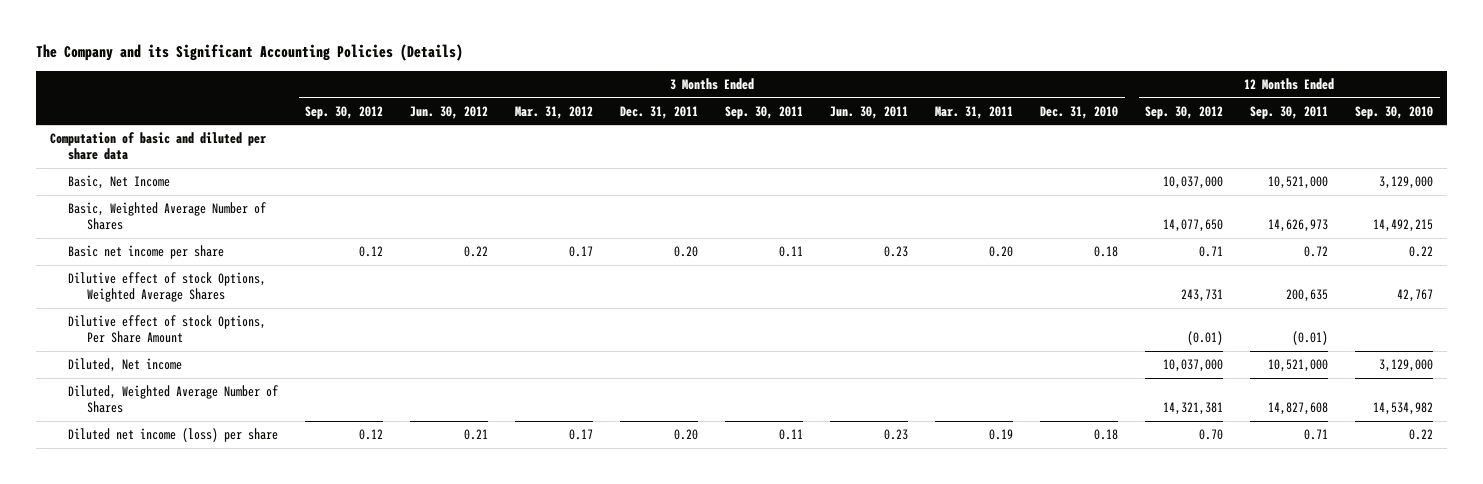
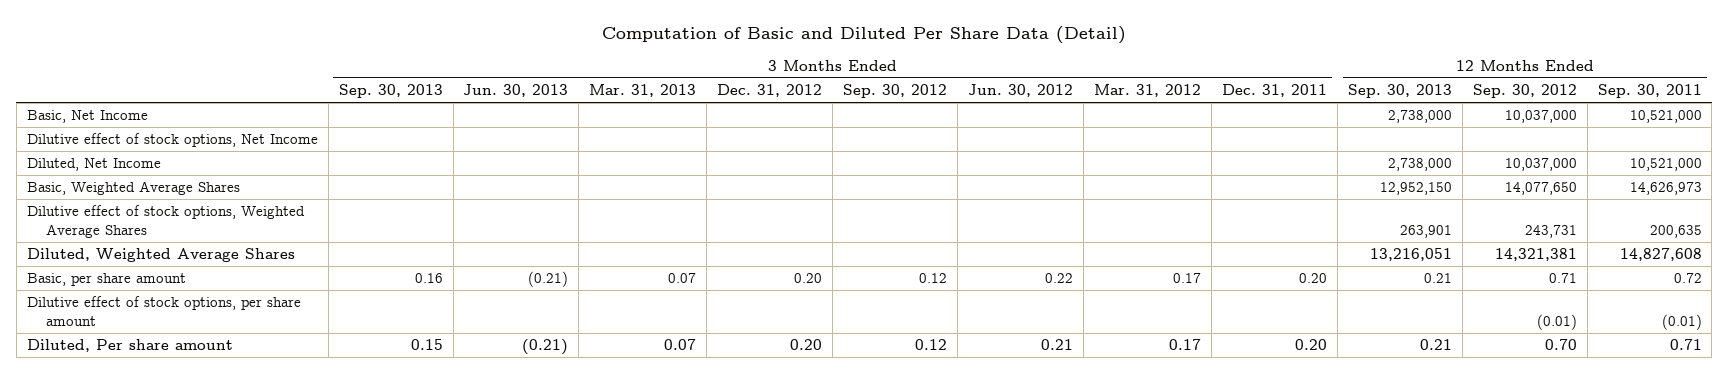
- The Company and its Significant Accounting Policies (Details)
+ Computation of Basic and Diluted Per Share Data (Detail)
- | 3 Months Ended Sep. 30, 2012 | 3 Months Ended Jun. 30, 2012 | 3 Months Ended Mar. 31, 2012 | 3 Months Ended Dec. 31, 2011 | 3 Months Ended Sep. 30, 2011 | 3 Months Ended Jun. 30, 2011 | 3 Months Ended Mar. 31, 2011 | 3 Months Ended Dec. 31, 2010 | 12 Months Ended Sep. 30, 2012 | 12 Months Ended Sep. 30, 2011 | 12 Months Ended Sep. 30, 2010
+ | 3 Months Ended Sep. 30, 2013 | 3 Months Ended Jun. 30, 2013 | 3 Months Ended Mar. 31, 2013 | 3 Months Ended Dec. 31, 2012 | 3 Months Ended Sep. 30, 2012 | 3 Months Ended Jun. 30, 2012 | 3 Months Ended Mar. 31, 2012 | 3 Months Ended Dec. 31, 2011 | 12 Months Ended Sep. 30, 2013 | 12 Months Ended Sep. 30, 2012 | 12 Months Ended Sep. 30, 2011
- Computation of basic and diluted per share data
- Basic, Weighted Average Number of Shares | | | | | | | | | 14,077,650 | 14,626,973 | 14,492,215
- Basic net income per share | 0.12 | 0.22 | 0.17 | 0.20 | 0.11 | 0.23 | 0.20 | 0.18 | 0.71 | 0.72 | 0.22
- Dilutive effect of stock Options, Weighted Average Shares | | | | | | | | | 243,731 | 200,635 | 42,767
- Dilutive effect of stock Options, Per Share Amount | | | | | | | | | (0.01) | (0.01) |
- Diluted, Net income | | | | | | | | | 10,037,000 | 10,521,000 | 3,129,000
- Diluted, Weighted Average Number of Shares | | | | | | | | | 14,321,381 | 14,827,608 | 14,534,982
- Diluted net income (loss) per share | 0.12 | 0.21 | 0.17 | 0.20 | 0.11 | 0.23 | 0.19 | 0.18 | 0.70 | 0.71 | 0.22
+ Dilutive effect of stock options, Net Income
+ Diluted, Net Income | | | | | | | | | 2,738,000 | 10,037,000 | 10,521,000
+ Basic, Weighted Average Shares | | | | | | | | | 12,952,150 | 14,077,650 | 14,626,973
+ Dilutive effect of stock options, Weighted Average Shares | | | | | | | | | 263,901 | 243,731 | 200,635
+ Diluted, Weighted Average Shares | | | | | | | | | 13,216,051 | 14,321,381 | 14,827,608
+ Basic, per share amount | 0.16 | (0.21) | 0.07 | 0.20 | 0.12 | 0.22 | 0.17 | 0.20 | 0.21 | 0.71 | 0.72
+ Dilutive effect of stock options, per share amount | | | | | | | | | | (0.01) | (0.01)
+ Diluted, Per share amount | 0.15 | (0.21) | 0.07 | 0.20 | 0.12 | 0.21 | 0.17 | 0.20 | 0.21 | 0.70 | 0.71

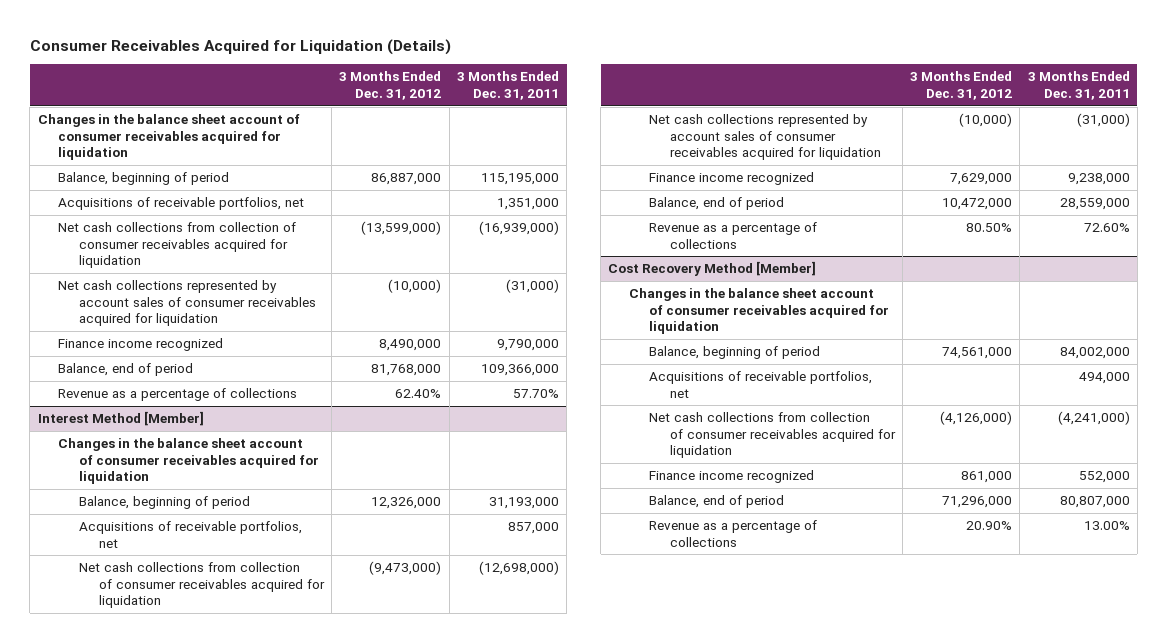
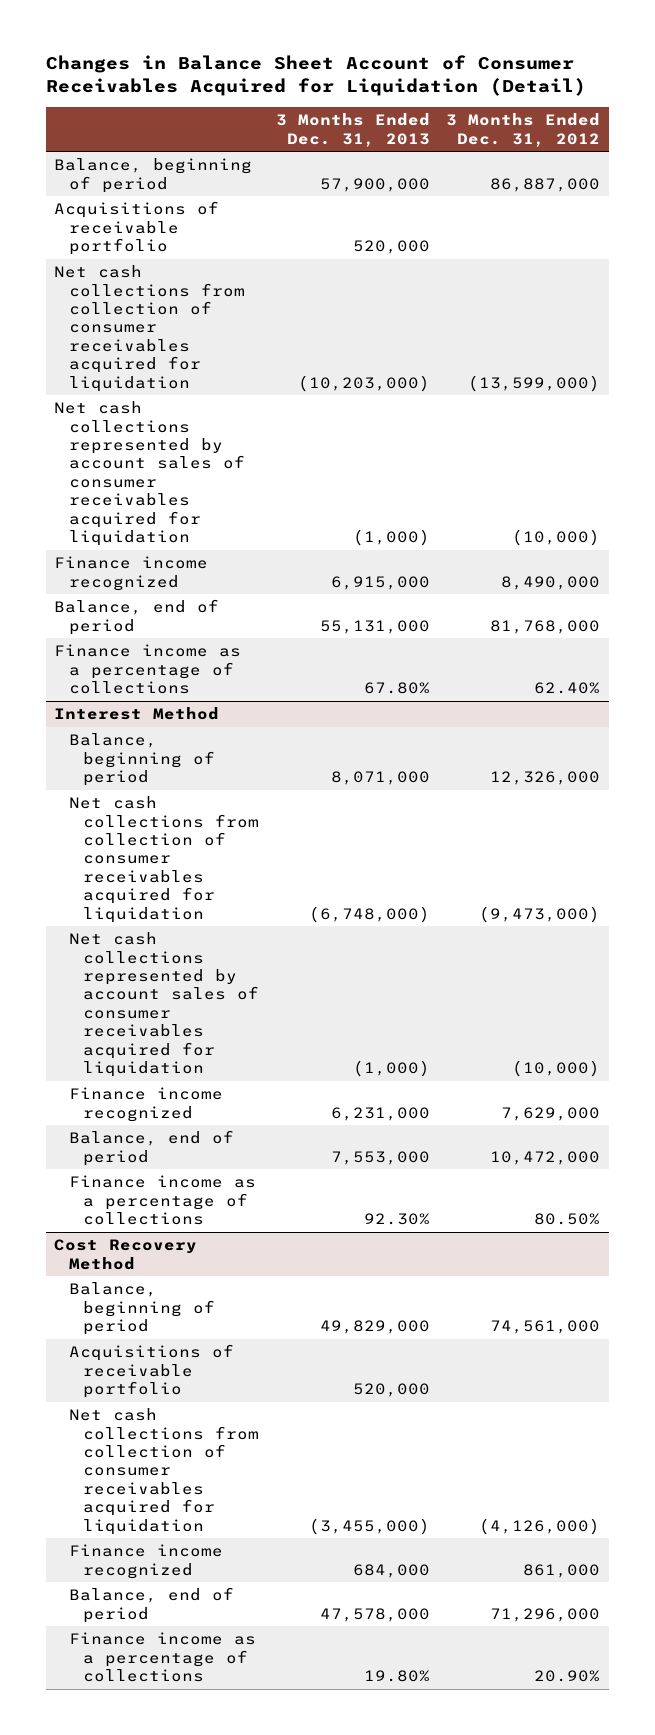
- Consumer Receivables Acquired for Liquidation (Details)
+ Changes in Balance Sheet Account of Consumer Receivables Acquired for Liquidation (Detail)
- | 3 Months Ended Dec. 31, 2012 | 3 Months Ended Dec. 31, 2011
+ | 3 Months Ended Dec. 31, 2013 | 3 Months Ended Dec. 31, 2012
- Changes in the balance sheet account of consumer receivables acquired for liquidation
- Acquisitions of receivable portfolios, net | | 1,351,000
+ Acquisitions of receivable portfolio | 520,000 |
- Revenue as a percentage of collections | 62.40% | 57.70%
- Interest Method [Member]
- Changes in the balance sheet account of consumer receivables acquired for liquidation
+ Finance income as a percentage of collections | 67.80% | 62.40%
+ Interest Method
- Acquisitions of receivable portfolios, net | | 857,000
- Revenue as a percentage of collections | 80.50% | 72.60%
- Cost Recovery Method [Member]
- Changes in the balance sheet account of consumer receivables acquired for liquidation
+ Finance income as a percentage of collections | 92.30% | 80.50%
+ Cost Recovery Method
- Acquisitions of receivable portfolios, net | | 494,000
+ Acquisitions of receivable portfolio | 520,000 |
- Revenue as a percentage of collections | 20.90% | 13.00%
+ Finance income as a percentage of collections | 19.80% | 20.90%

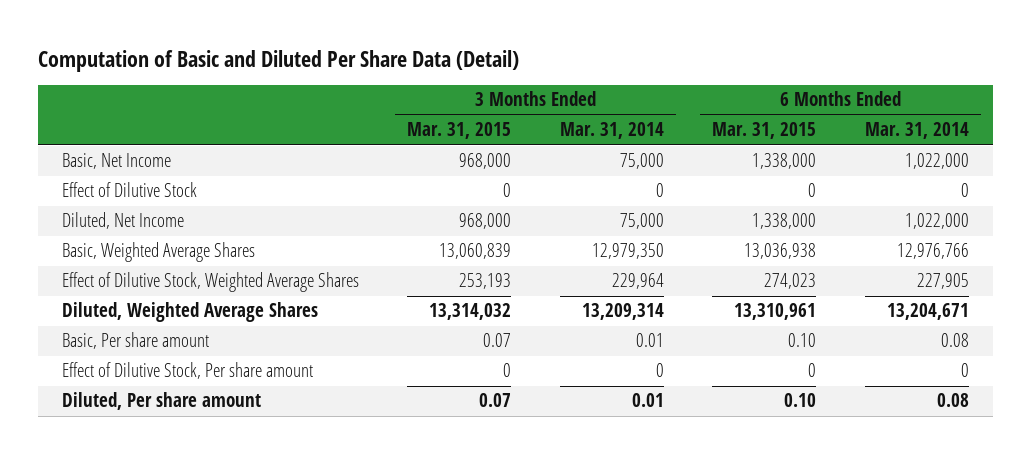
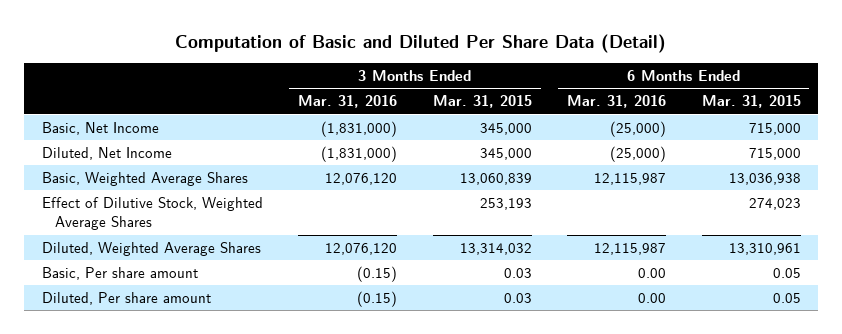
- | 3 Months Ended Mar. 31, 2015 | 3 Months Ended Mar. 31, 2014 | 6 Months Ended Mar. 31, 2015 | 6 Months Ended Mar. 31, 2014
+ | 3 Months Ended Mar. 31, 2016 | 3 Months Ended Mar. 31, 2015 | 6 Months Ended Mar. 31, 2016 | 6 Months Ended Mar. 31, 2015
- Basic, Net Income | 968,000 | 75,000 | 1,338,000 | 1,022,000
- Effect of Dilutive Stock | 0 | 0 | 0 | 0
- Diluted, Net Income | 968,000 | 75,000 | 1,338,000 | 1,022,000
+ Basic, Net Income | (1,831,000) | 345,000 | (25,000) | 715,000
+ Diluted, Net Income | (1,831,000) | 345,000 | (25,000) | 715,000
- Basic, Per share amount | 0.07 | 0.01 | 0.10 | 0.08
- Effect of Dilutive Stock, Per share amount | 0 | 0 | 0 | 0
- Diluted, Per share amount | 0.07 | 0.01 | 0.10 | 0.08
+ Basic, Per share amount | (0.15) | 0.03 | 0.00 | 0.05
+ Diluted, Per share amount | (0.15) | 0.03 | 0.00 | 0.05

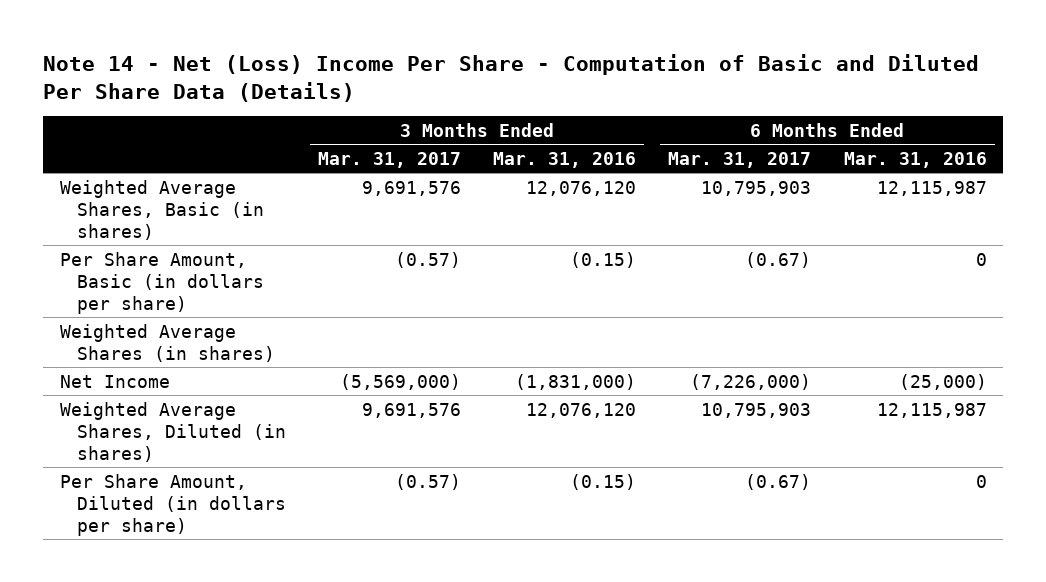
- Computation of Basic and Diluted Per Share Data (Detail)
+ Note 14 - Net (Loss) Income Per Share - Computation of Basic and Diluted Per Share Data (Details)
- | 3 Months Ended Mar. 31, 2016 | 3 Months Ended Mar. 31, 2015 | 6 Months Ended Mar. 31, 2016 | 6 Months Ended Mar. 31, 2015
+ | 3 Months Ended Mar. 31, 2017 | 3 Months Ended Mar. 31, 2016 | 6 Months Ended Mar. 31, 2017 | 6 Months Ended Mar. 31, 2016
- Basic, Net Income | (1,831,000) | 345,000 | (25,000) | 715,000
- Diluted, Net Income | (1,831,000) | 345,000 | (25,000) | 715,000
- Basic, Weighted Average Shares | 12,076,120 | 13,060,839 | 12,115,987 | 13,036,938
- Effect of Dilutive Stock, Weighted Average Shares | | 253,193 | | 274,023
- Diluted, Weighted Average Shares | 12,076,120 | 13,314,032 | 12,115,987 | 13,310,961
- Basic, Per share amount | (0.15) | 0.03 | 0.00 | 0.05
- Diluted, Per share amount | (0.15) | 0.03 | 0.00 | 0.05
+ Weighted Average Shares, Basic (in shares) | 9,691,576 | 12,076,120 | 10,795,903 | 12,115,987
+ Per Share Amount, Basic (in dollars per share) | (0.57) | (0.15) | (0.67) | 0
+ Weighted Average Shares (in shares)
+ Net Income | (5,569,000) | (1,831,000) | (7,226,000) | (25,000)
+ Weighted Average Shares, Diluted (in shares) | 9,691,576 | 12,076,120 | 10,795,903 | 12,115,987
+ Per Share Amount, Diluted (in dollars per share) | (0.57) | (0.15) | (0.67) | 0

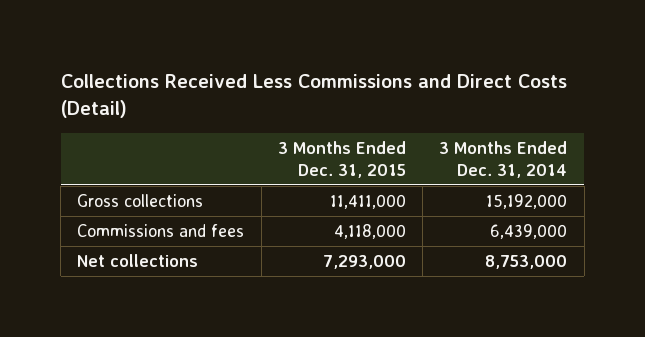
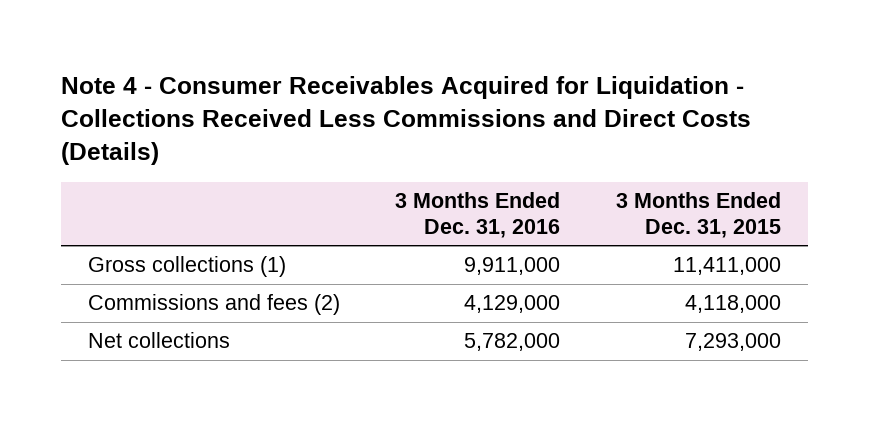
- Collections Received Less Commissions and Direct Costs (Detail)
+ Note 4 - Consumer Receivables Acquired for Liquidation - Collections Received Less Commissions and Direct Costs (Details)
- | 3 Months Ended Dec. 31, 2015 | 3 Months Ended Dec. 31, 2014
+ | 3 Months Ended Dec. 31, 2016 | 3 Months Ended Dec. 31, 2015
- Gross collections | 11,411,000 | 15,192,000
- Commissions and fees | 4,118,000 | 6,439,000
+ Gross collections (1) | 9,911,000 | 11,411,000
+ Commissions and fees (2) | 4,129,000 | 4,118,000

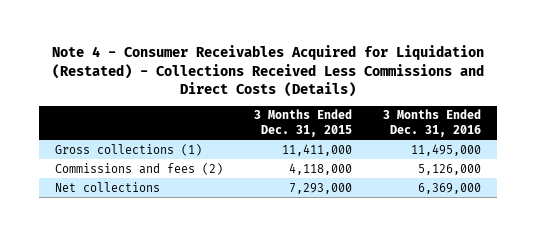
- Note 4 - Consumer Receivables Acquired for Liquidation - Collections Received Less Commissions and Direct Costs (Details)
+ Note 4 - Consumer Receivables Acquired for Liquidation (Restated) - Collections Received Less Commissions and Direct Costs (Details)
- | 3 Months Ended Dec. 31, 2016 | 3 Months Ended Dec. 31, 2015
+ | 3 Months Ended Dec. 31, 2015 | 3 Months Ended Dec. 31, 2016
- Gross collections (1) | 9,911,000 | 11,411,000
- Commissions and fees (2) | 4,129,000 | 4,118,000
- Net collections | 5,782,000 | 7,293,000
+ Gross collections (1) | 11,411,000 | 11,495,000
+ Commissions and fees (2) | 4,118,000 | 5,126,000
+ Net collections | 7,293,000 | 6,369,000

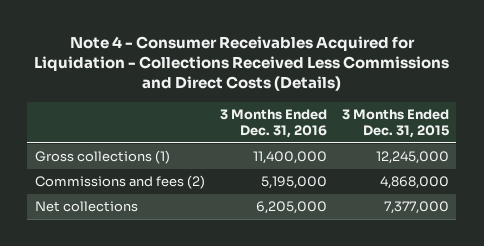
- Note 4 - Consumer Receivables Acquired for Liquidation (Restated) - Collections Received Less Commissions and Direct Costs (Details)
+ Note 4 - Consumer Receivables Acquired for Liquidation - Collections Received Less Commissions and Direct Costs (Details)
- | 3 Months Ended Dec. 31, 2015 | 3 Months Ended Dec. 31, 2016
+ | 3 Months Ended Dec. 31, 2016 | 3 Months Ended Dec. 31, 2015
- Gross collections (1) | 11,411,000 | 11,495,000
- Commissions and fees (2) | 4,118,000 | 5,126,000
- Net collections | 7,293,000 | 6,369,000
+ Gross collections (1) | 11,400,000 | 12,245,000
+ Commissions and fees (2) | 5,195,000 | 4,868,000
+ Net collections | 6,205,000 | 7,377,000

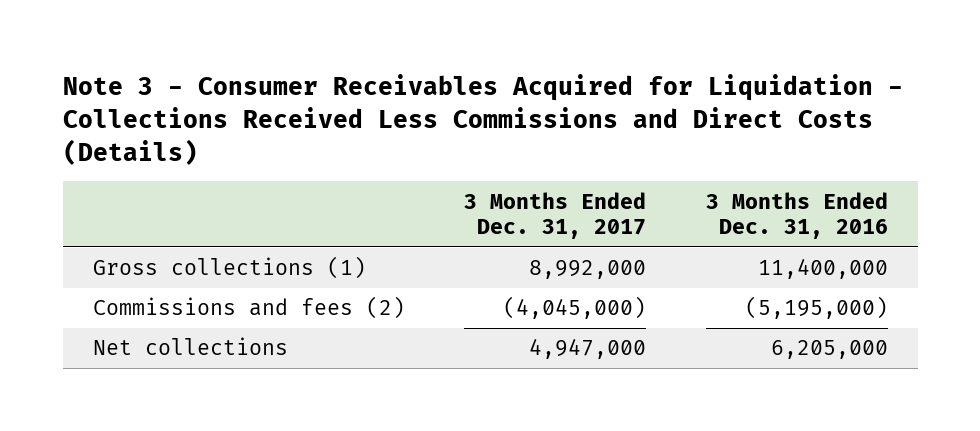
- Note 4 - Consumer Receivables Acquired for Liquidation - Collections Received Less Commissions and Direct Costs (Details)
+ Note 3 - Consumer Receivables Acquired for Liquidation - Collections Received Less Commissions and Direct Costs (Details)
- | 3 Months Ended Dec. 31, 2016 | 3 Months Ended Dec. 31, 2015
+ | 3 Months Ended Dec. 31, 2017 | 3 Months Ended Dec. 31, 2016
- Commissions and fees (2) | 5,195,000 | 4,868,000
+ Commissions and fees (2) | (4,045,000) | (5,195,000)

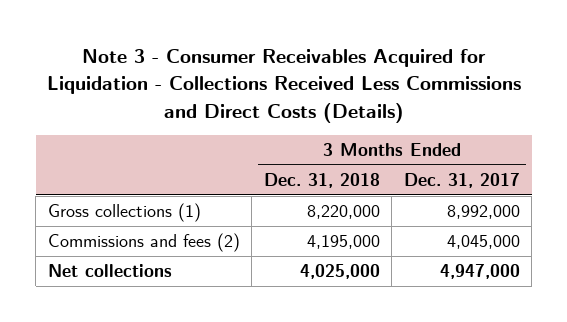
- | 3 Months Ended Dec. 31, 2017 | 3 Months Ended Dec. 31, 2016
+ | 3 Months Ended Dec. 31, 2018 | 3 Months Ended Dec. 31, 2017
- Commissions and fees (2) | (4,045,000) | (5,195,000)
+ Commissions and fees (2) | 4,195,000 | 4,045,000

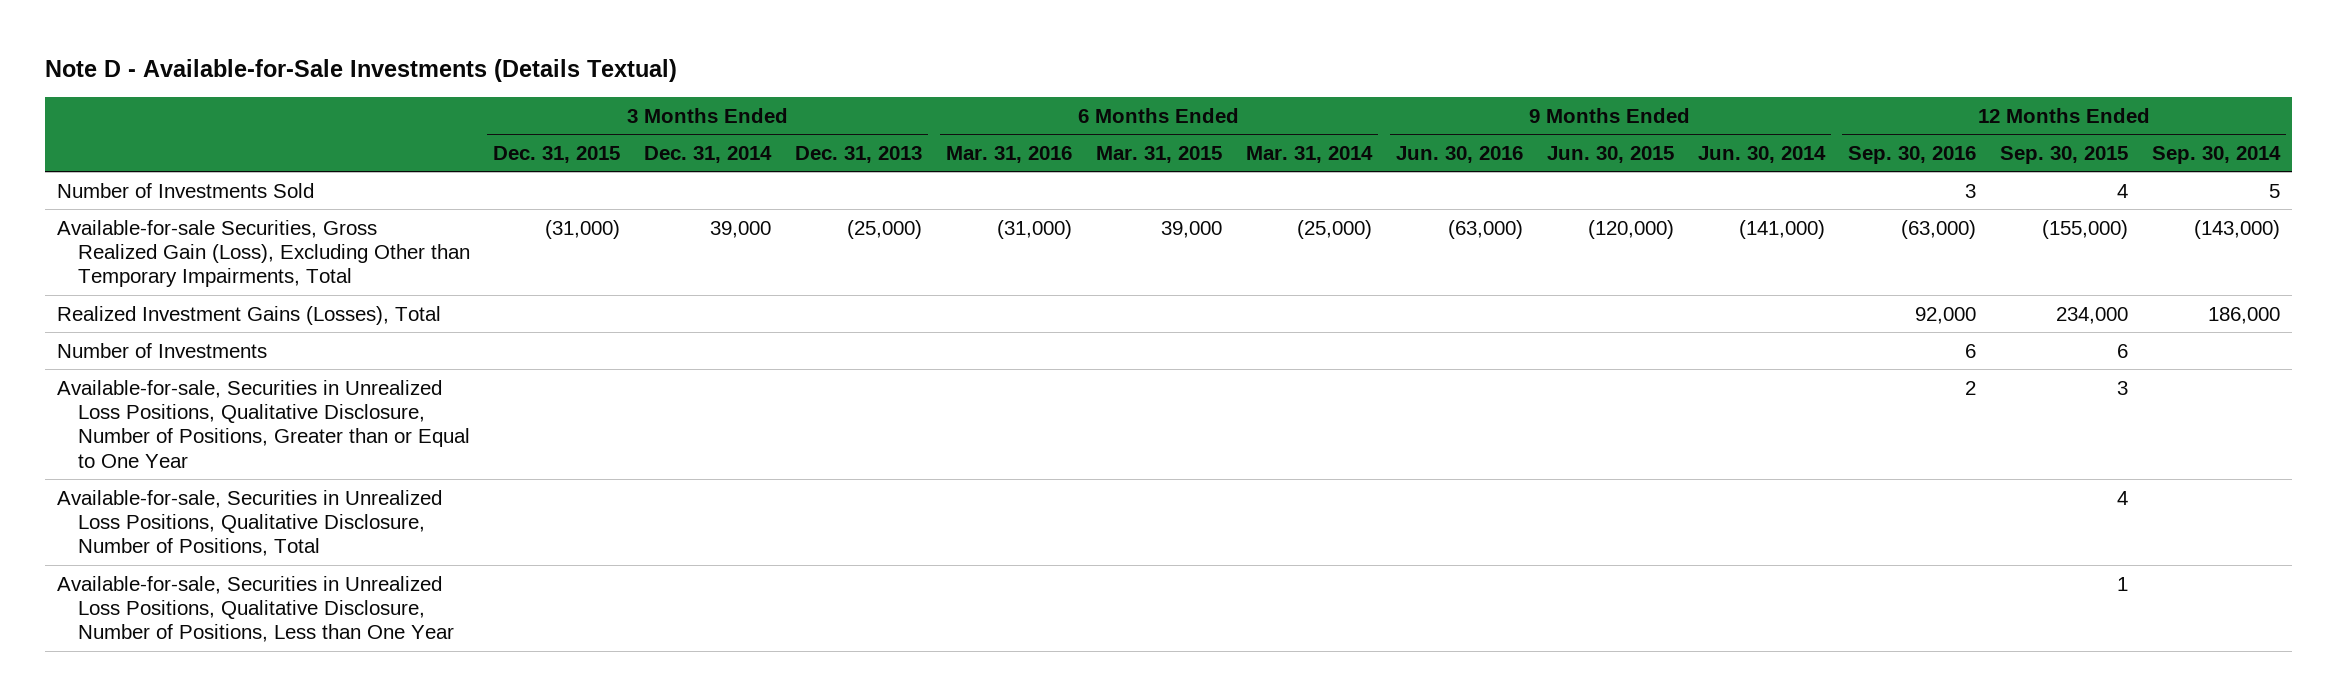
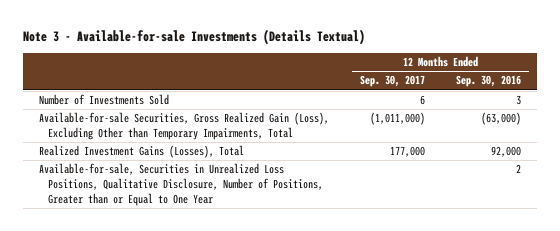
- Note D - Available-for-Sale Investments (Details Textual)
+ Note 3 - Available-for-sale Investments (Details Textual)
- | 3 Months Ended Dec. 31, 2015 | 3 Months Ended Dec. 31, 2014 | 3 Months Ended Dec. 31, 2013 | 6 Months Ended Mar. 31, 2016 | 6 Months Ended Mar. 31, 2015 | 6 Months Ended Mar. 31, 2014 | 9 Months Ended Jun. 30, 2016 | 9 Months Ended Jun. 30, 2015 | 9 Months Ended Jun. 30, 2014 | 12 Months Ended Sep. 30, 2016 | 12 Months Ended Sep. 30, 2015 | 12 Months Ended Sep. 30, 2014
+ | 12 Months Ended Sep. 30, 2017 | 12 Months Ended Sep. 30, 2016
- Number of Investments | | | | | | | | | | 6 | 6 |
- Available-for-sale, Securities in Unrealized Loss Positions, Qualitative Disclosure, Number of Positions, Total | | | | | | | | | | | 4 |
- Available-for-sale, Securities in Unrealized Loss Positions, Qualitative Disclosure, Number of Positions, Less than One Year | | | | | | | | | | | 1 |

